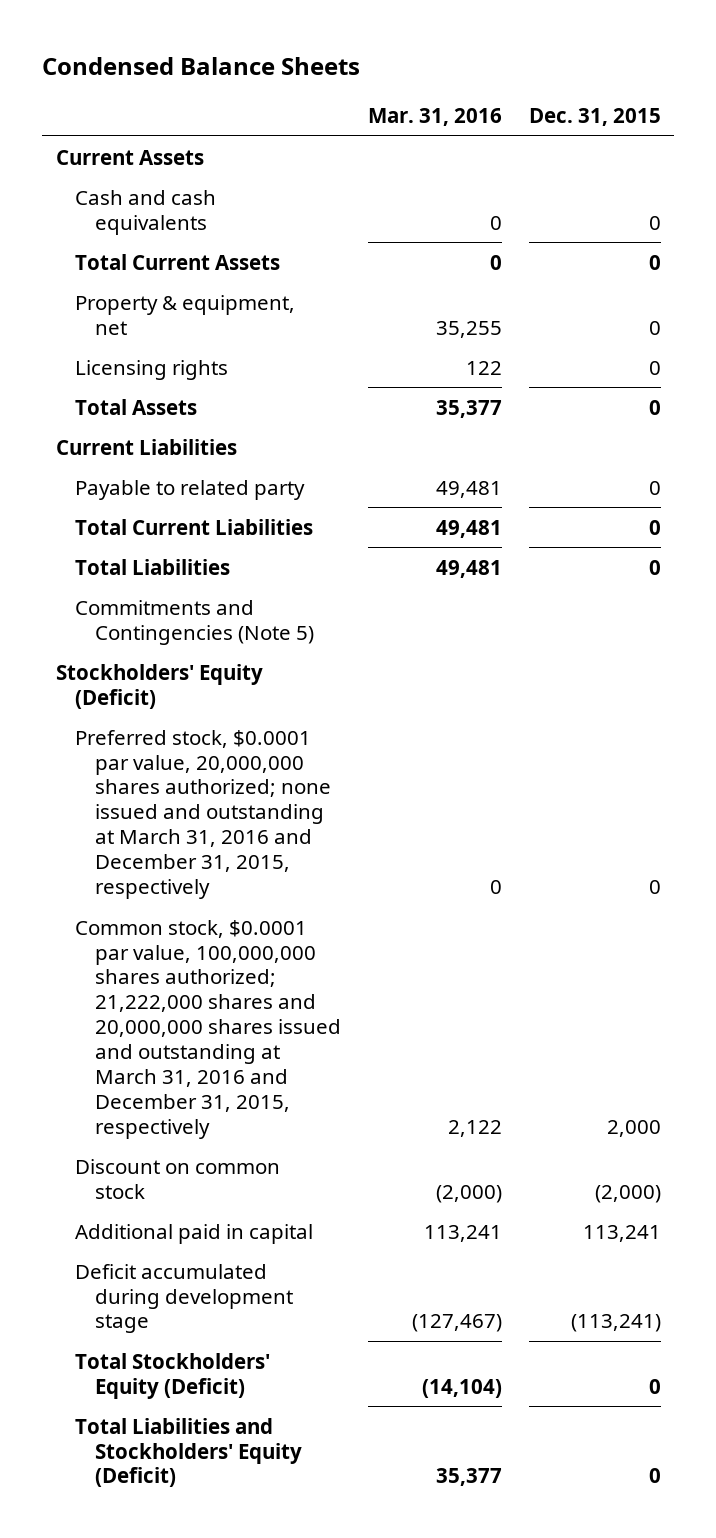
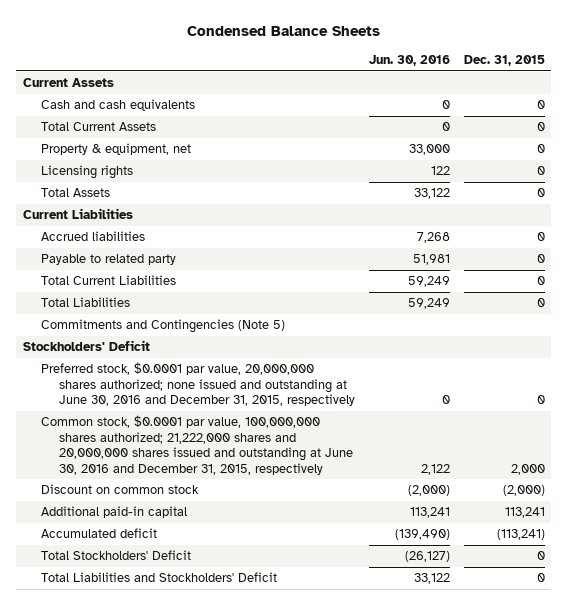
- | Mar. 31, 2016 | Dec. 31, 2015
+ | Jun. 30, 2016 | Dec. 31, 2015
+ Accrued liabilities | 7,268 | 0
- Stockholders' Equity (Deficit)
- Preferred stock, $0.0001 par value, 20,000,000 shares authorized; none issued and outstanding at March 31, 2016 and December 31, 2015, respectively | 0 | 0
- Common stock, $0.0001 par value, 100,000,000 shares authorized; 21,222,000 shares and 20,000,000 shares issued and outstanding at March 31, 2016 and December 31, 2015, respectively | 2,122 | 2,000
+ Stockholders' Deficit
+ Preferred stock, $0.0001 par value, 20,000,000 shares authorized; none issued and outstanding at June 30, 2016 and December 31, 2015, respectively | 0 | 0
+ Common stock, $0.0001 par value, 100,000,000 shares authorized; 21,222,000 shares and 20,000,000 shares issued and outstanding at June 30, 2016 and December 31, 2015, respectively | 2,122 | 2,000
- Additional paid in capital | 113,241 | 113,241
- Deficit accumulated during development stage | (127,467) | (113,241)
- Total Stockholders' Equity (Deficit) | (14,104) | 0
- Total Liabilities and Stockholders' Equity (Deficit) | 35,377 | 0
+ Additional paid-in capital | 113,241 | 113,241
+ Accumulated deficit | (139,490) | (113,241)
+ Total Stockholders' Deficit | (26,127) | 0
+ Total Liabilities and Stockholders' Deficit | 33,122 | 0

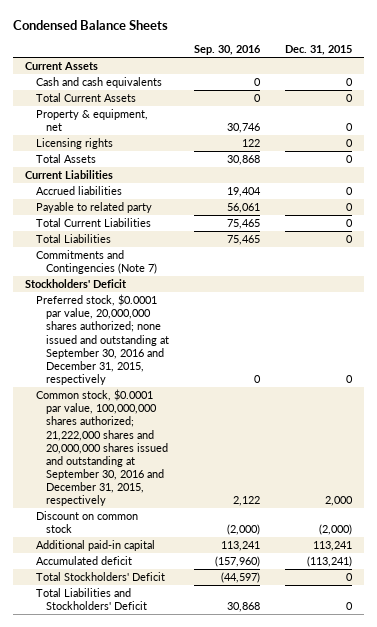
- | Jun. 30, 2016 | Dec. 31, 2015
+ | Sep. 30, 2016 | Dec. 31, 2015
- Commitments and Contingencies (Note 5)
+ Commitments and Contingencies (Note 7)
- Preferred stock, $0.0001 par value, 20,000,000 shares authorized; none issued and outstanding at June 30, 2016 and December 31, 2015, respectively | 0 | 0
- Common stock, $0.0001 par value, 100,000,000 shares authorized; 21,222,000 shares and 20,000,000 shares issued and outstanding at June 30, 2016 and December 31, 2015, respectively | 2,122 | 2,000
+ Preferred stock, $0.0001 par value, 20,000,000 shares authorized; none issued and outstanding at September 30, 2016 and December 31, 2015, respectively | 0 | 0
+ Common stock, $0.0001 par value, 100,000,000 shares authorized; 21,222,000 shares and 20,000,000 shares issued and outstanding at September 30, 2016 and December 31, 2015, respectively | 2,122 | 2,000

